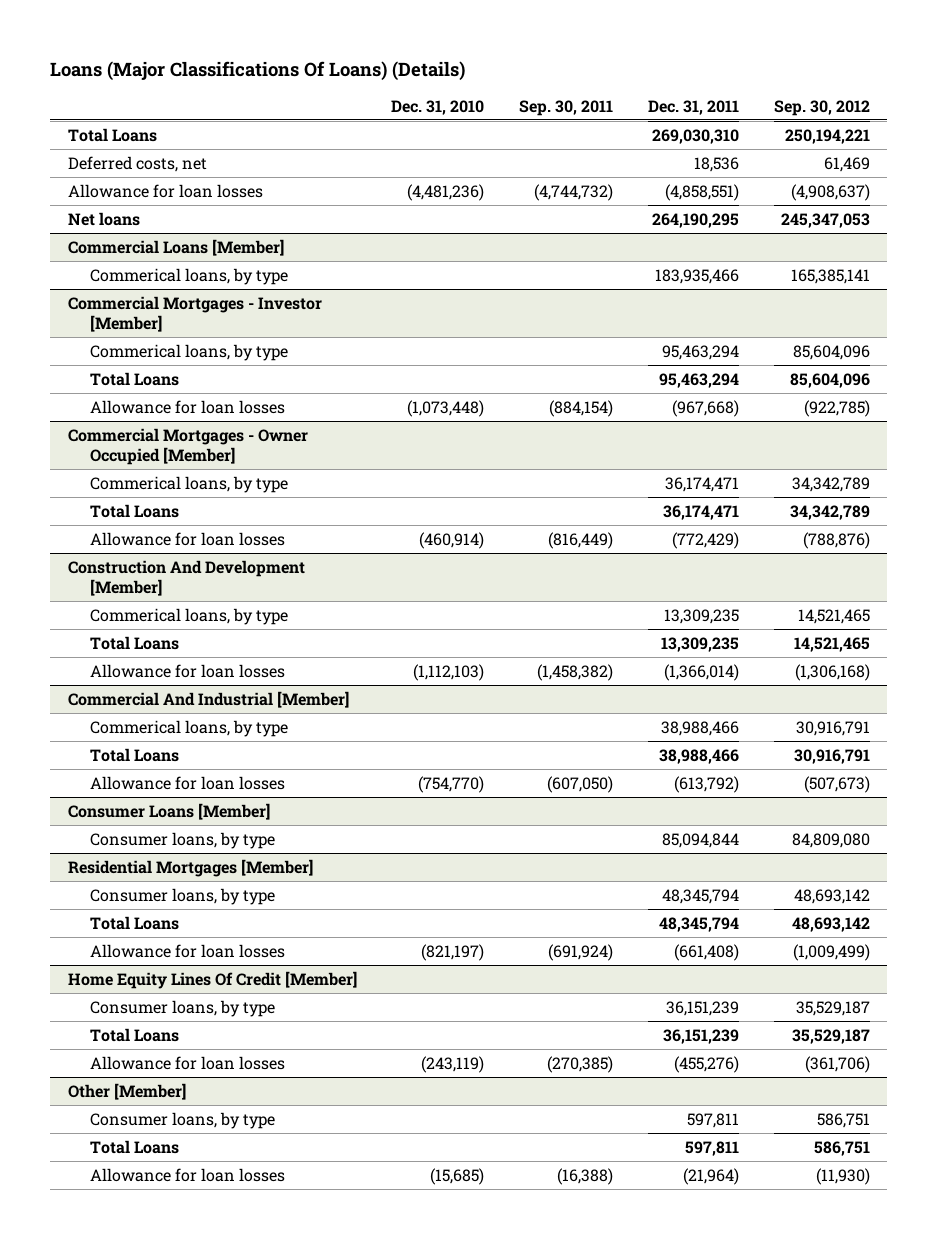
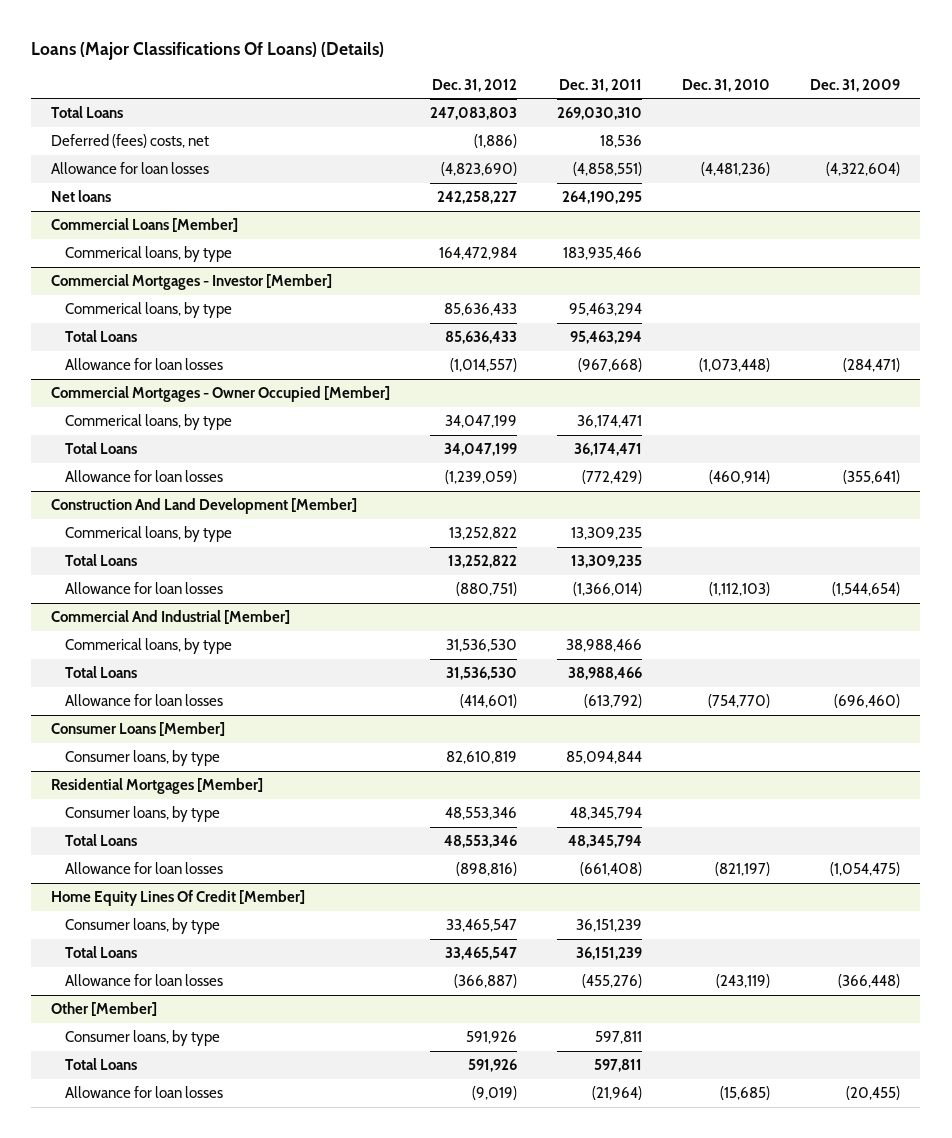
- | Dec. 31, 2010 | Sep. 30, 2011 | Dec. 31, 2011 | Sep. 30, 2012
+ | Dec. 31, 2012 | Dec. 31, 2011 | Dec. 31, 2010 | Dec. 31, 2009
- Deferred costs, net | | | 18,536 | 61,469
+ Deferred (fees) costs, net | (1,886) | 18,536 | |
- Construction And Development [Member]
+ Construction And Land Development [Member]

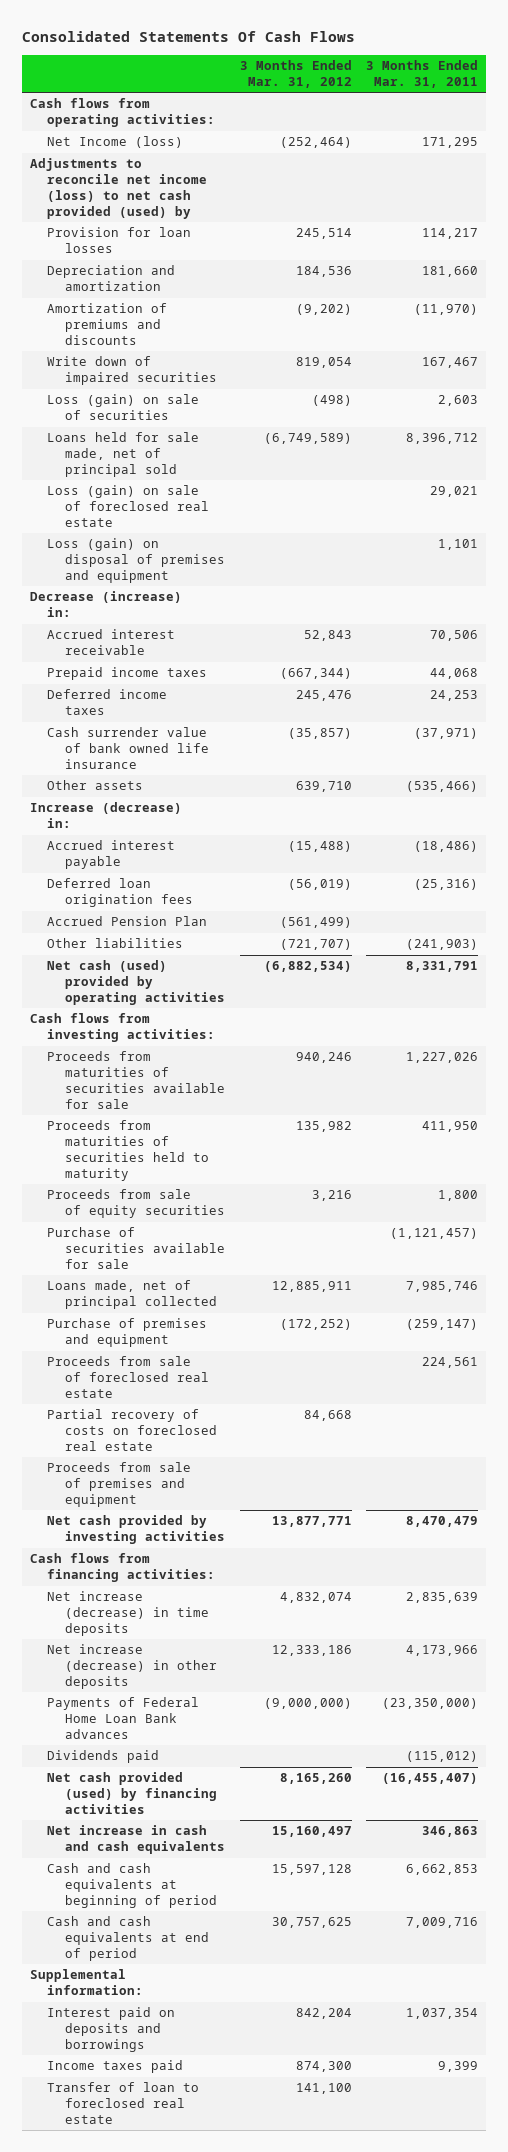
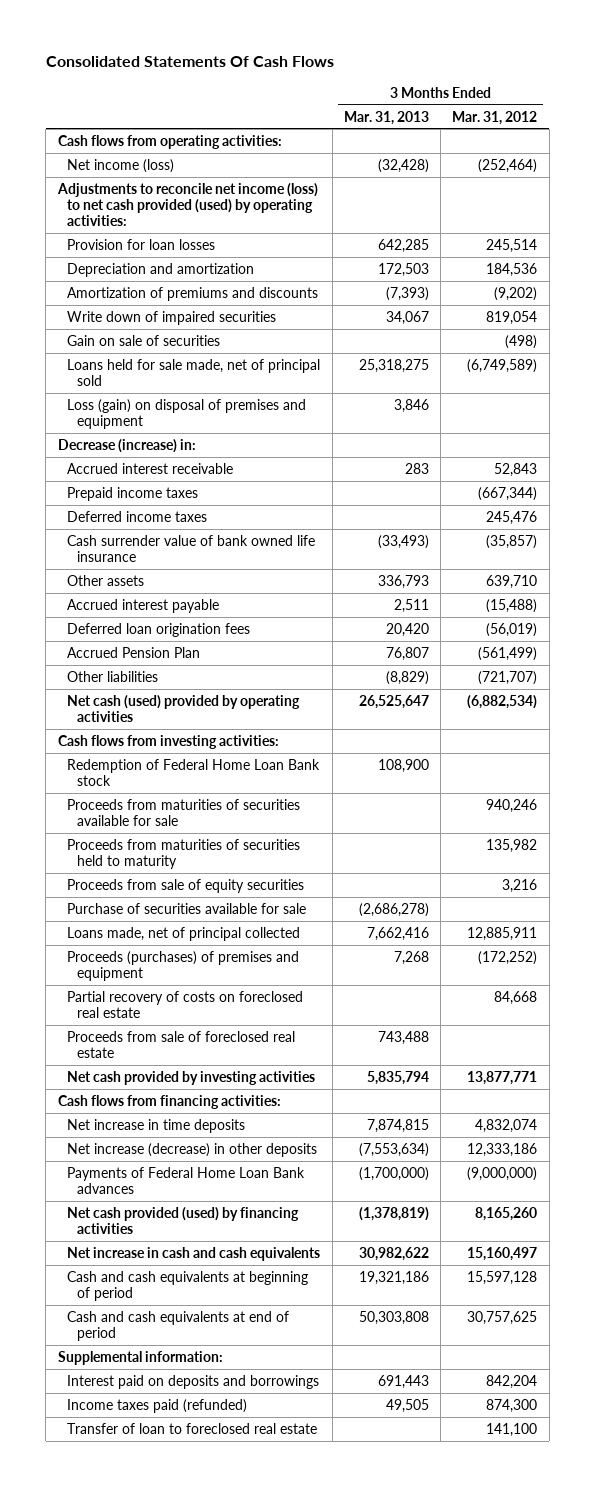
- | 3 Months Ended Mar. 31, 2012 | 3 Months Ended Mar. 31, 2011
+ | 3 Months Ended Mar. 31, 2013 | 3 Months Ended Mar. 31, 2012
- Net Income (loss) | (252,464) | 171,295
- Adjustments to reconcile net income (loss) to net cash provided (used) by
+ Net income (loss) | (32,428) | (252,464)
+ Adjustments to reconcile net income (loss) to net cash provided (used) by operating activities:
- Loss (gain) on sale of securities | (498) | 2,603
+ Gain on sale of securities | | (498)
- Loss (gain) on sale of foreclosed real estate | | 29,021
- Increase (decrease) in:
+ Redemption of Federal Home Loan Bank stock | 108,900 |
- Purchase of premises and equipment | (172,252) | (259,147)
+ Proceeds (purchases) of premises and equipment | 7,268 | (172,252)
- Proceeds from sale of premises and equipment
moved down: Proceeds from sale of foreclosed real estate | 743,488 |
- Net increase (decrease) in time deposits | 4,832,074 | 2,835,639
+ Net increase in time deposits | 7,874,815 | 4,832,074
- Dividends paid | | (115,012)
- Income taxes paid | 874,300 | 9,399
+ Income taxes paid (refunded) | 49,505 | 874,300

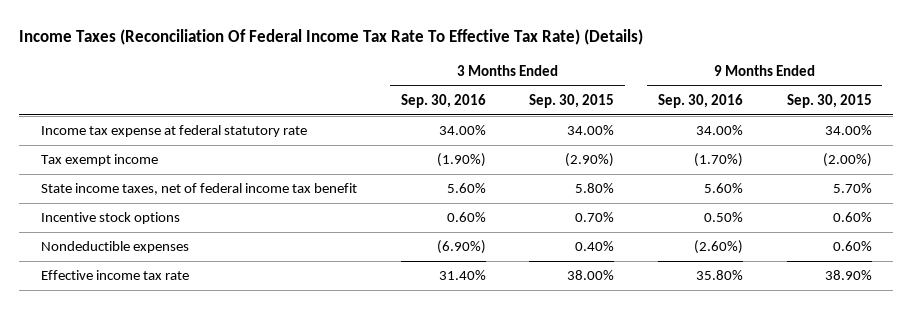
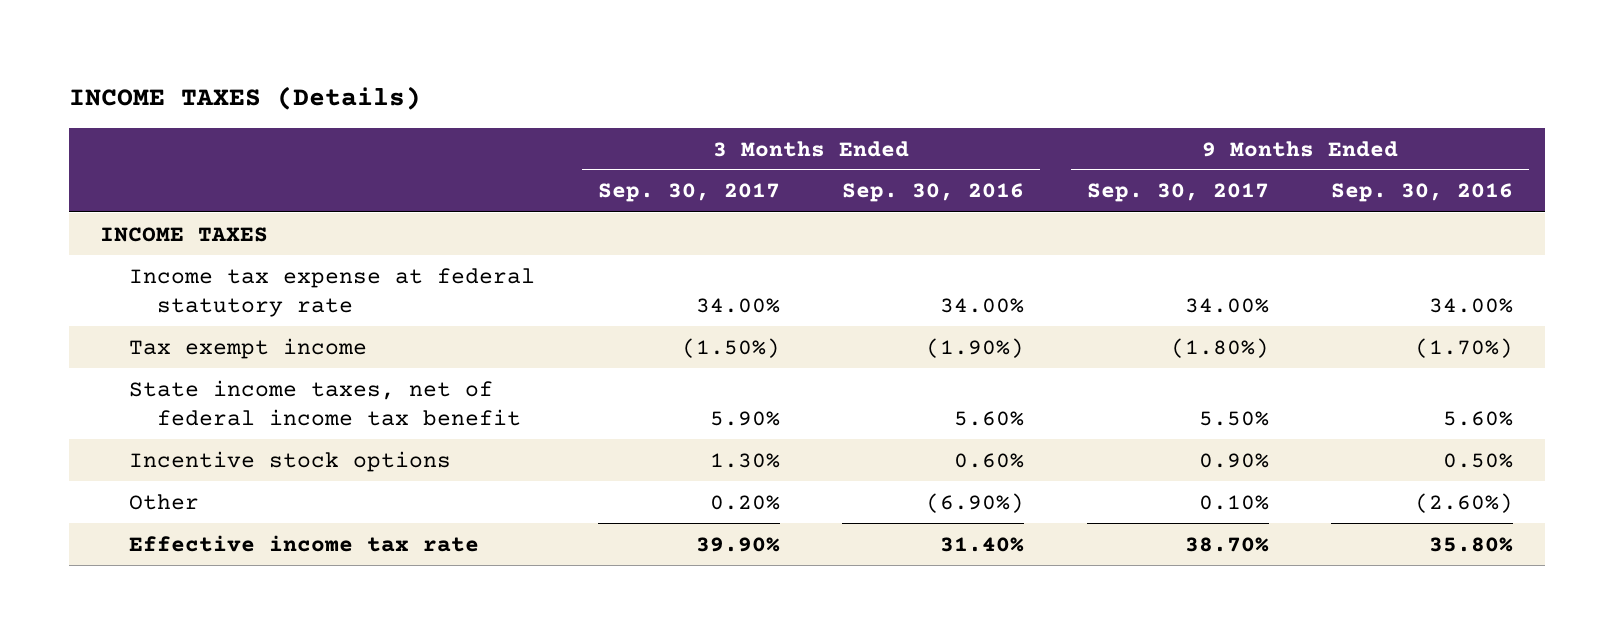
- Income Taxes (Reconciliation Of Federal Income Tax Rate To Effective Tax Rate) (Details)
+ INCOME TAXES (Details)
- | 3 Months Ended Sep. 30, 2016 | 3 Months Ended Sep. 30, 2015 | 9 Months Ended Sep. 30, 2016 | 9 Months Ended Sep. 30, 2015
+ | 3 Months Ended Sep. 30, 2017 | 3 Months Ended Sep. 30, 2016 | 9 Months Ended Sep. 30, 2017 | 9 Months Ended Sep. 30, 2016
+ INCOME TAXES
- Nondeductible expenses | (6.90%) | 0.40% | (2.60%) | 0.60%
+ Other | 0.20% | (6.90%) | 0.10% | (2.60%)

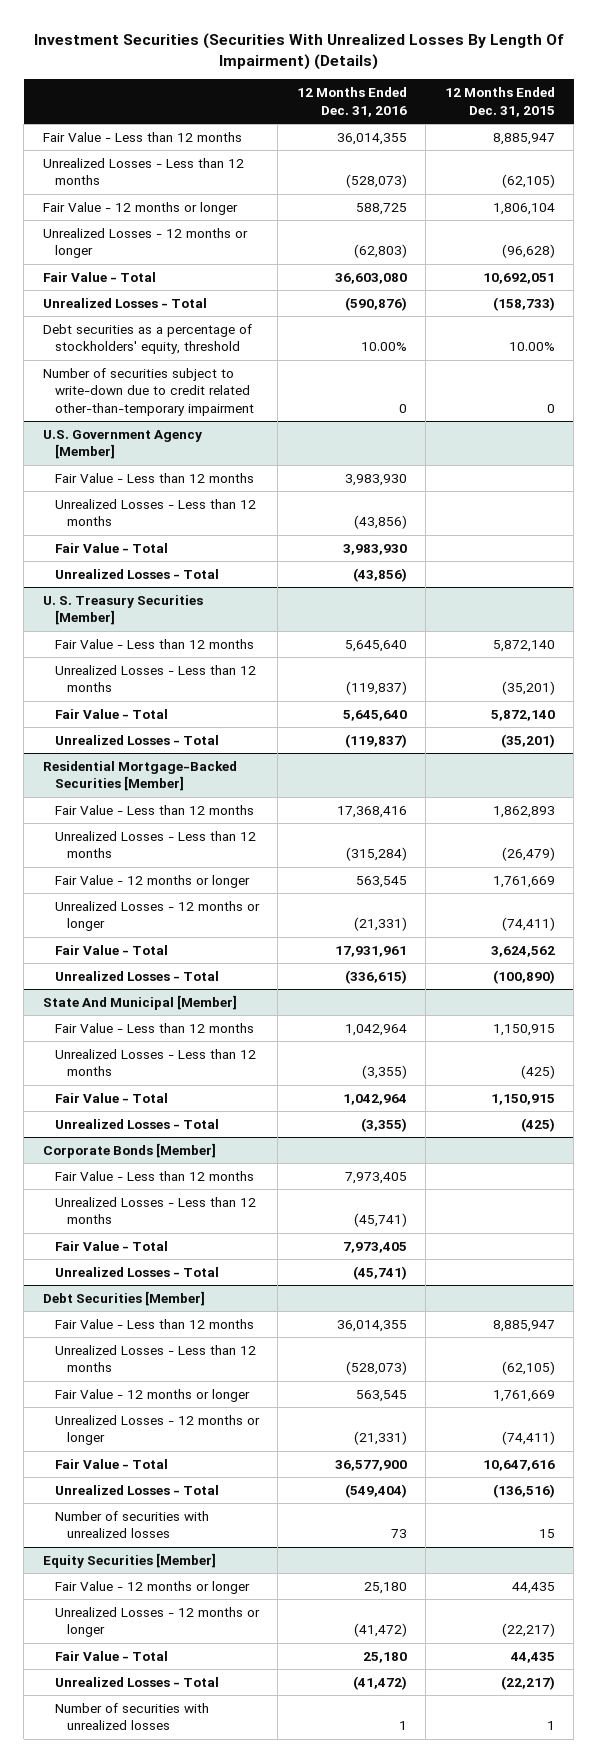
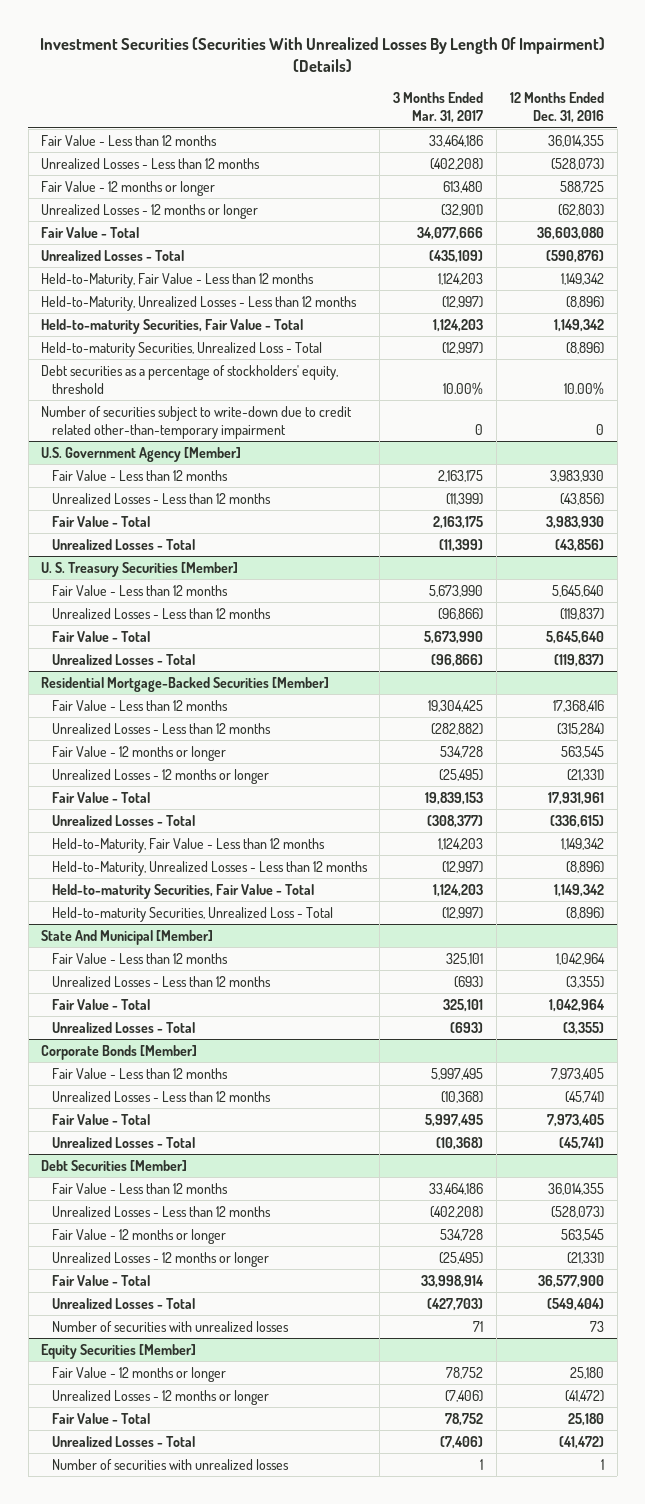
- | 12 Months Ended Dec. 31, 2016 | 12 Months Ended Dec. 31, 2015
+ | 3 Months Ended Mar. 31, 2017 | 12 Months Ended Dec. 31, 2016
+ Held-to-Maturity, Fair Value - Less than 12 months | 1,124,203 | 1,149,342
+ Held-to-Maturity, Unrealized Losses - Less than 12 months | (12,997) | (8,896)
+ Held-to-maturity Securities, Fair Value - Total | 1,124,203 | 1,149,342
+ Held-to-maturity Securities, Unrealized Loss - Total | (12,997) | (8,896)
@ Residential Mortgage-Backed Securities [Member]
+ Held-to-Maturity, Fair Value - Less than 12 months | 1,124,203 | 1,149,342
+ Held-to-Maturity, Unrealized Losses - Less than 12 months | (12,997) | (8,896)
+ Held-to-maturity Securities, Fair Value - Total | 1,124,203 | 1,149,342
+ Held-to-maturity Securities, Unrealized Loss - Total | (12,997) | (8,896)

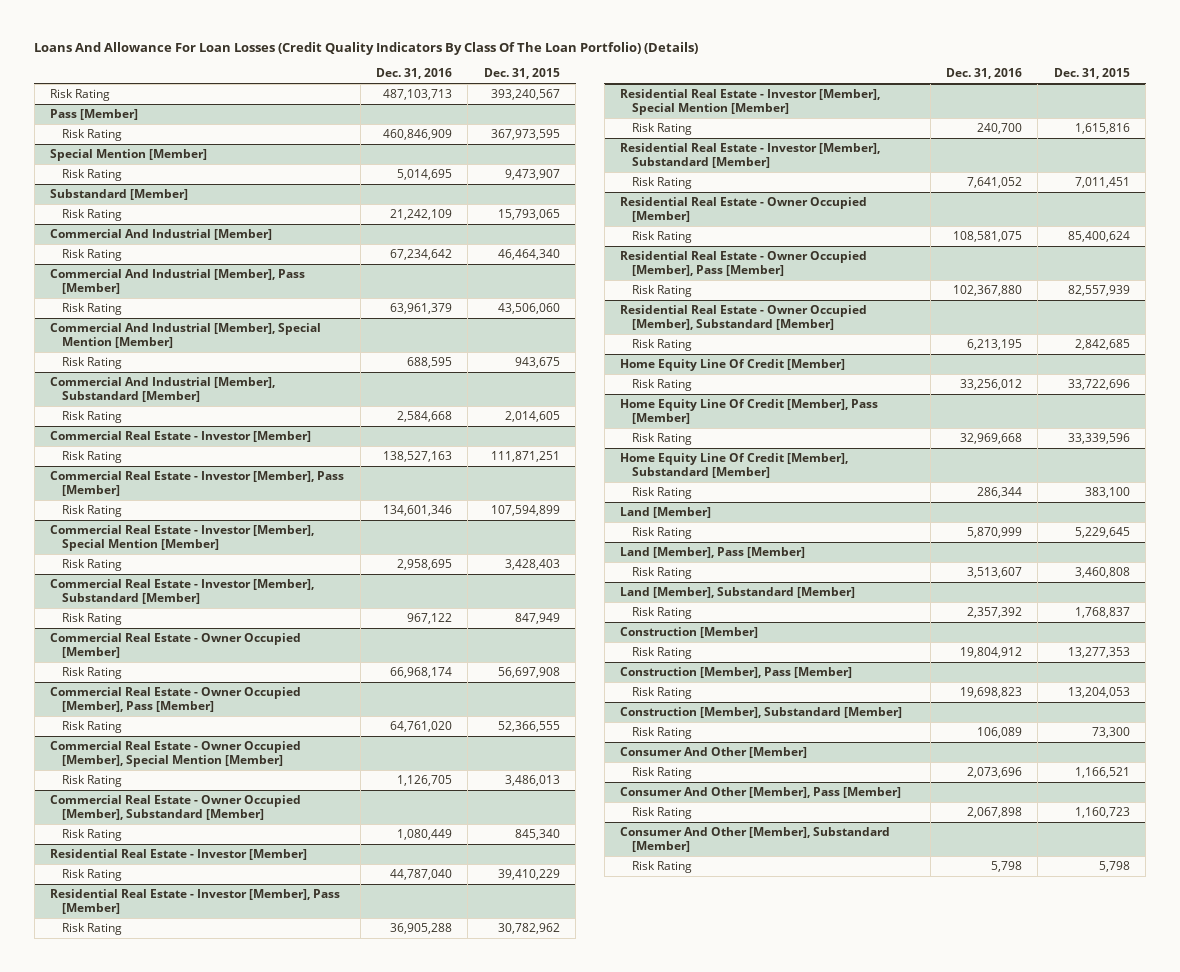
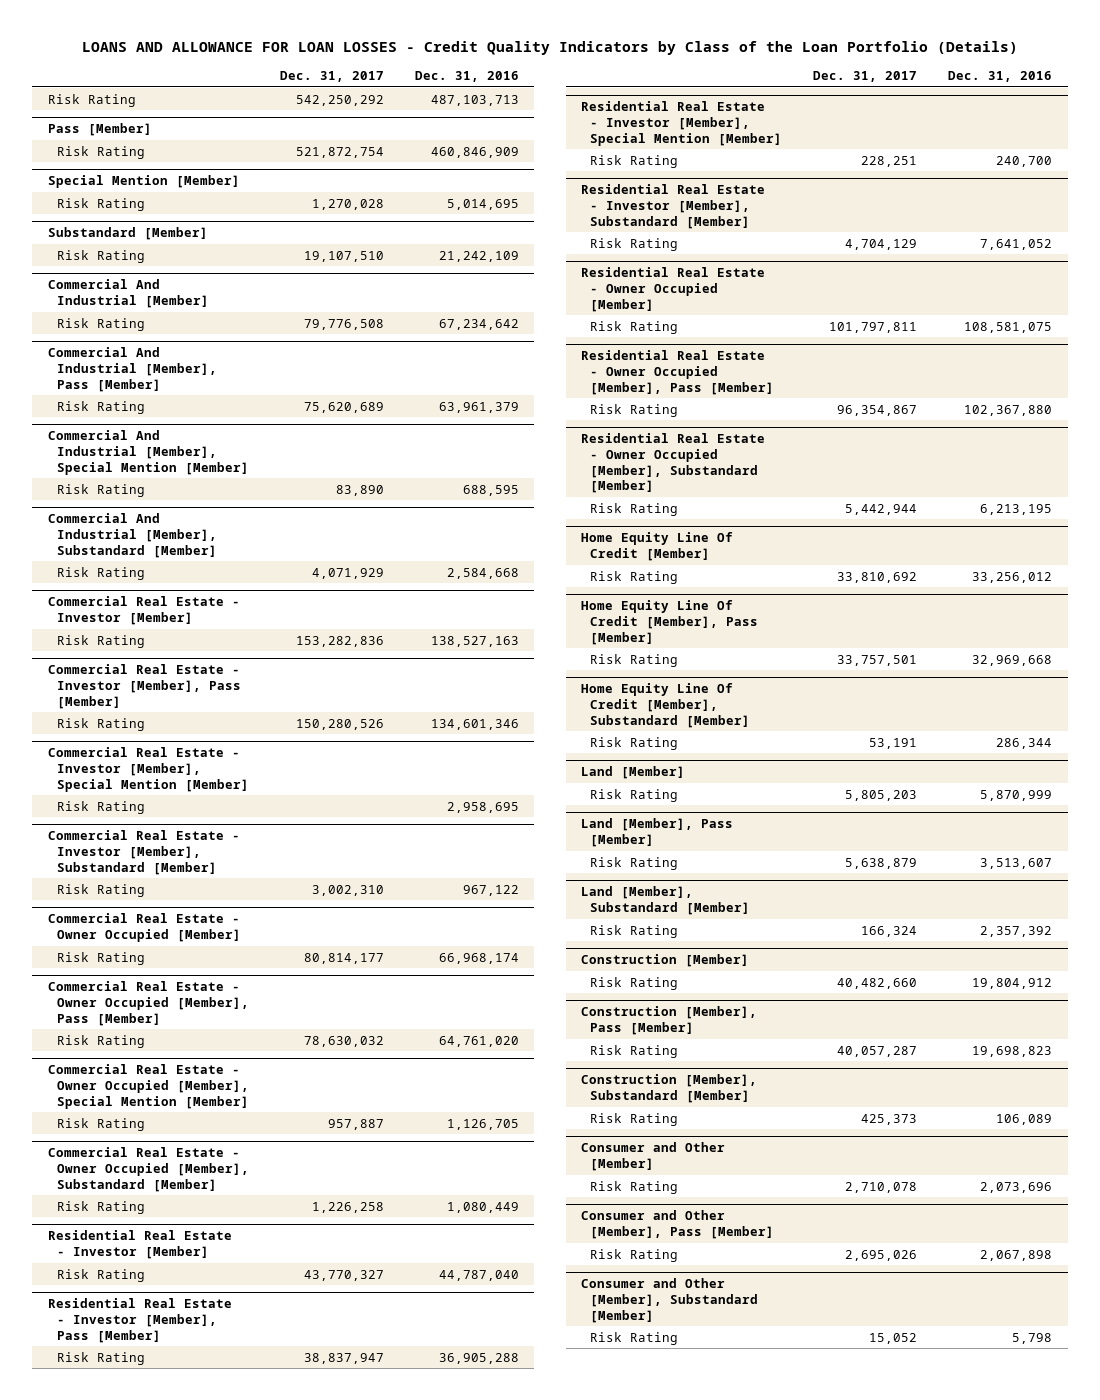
- Loans And Allowance For Loan Losses (Credit Quality Indicators By Class Of The Loan Portfolio) (Details)
+ LOANS AND ALLOWANCE FOR LOAN LOSSES - Credit Quality Indicators by Class of the Loan Portfolio (Details)
- | Dec. 31, 2016 | Dec. 31, 2015
+ | Dec. 31, 2017 | Dec. 31, 2016
- Consumer And Other [Member]
+ Consumer and Other [Member]
- Consumer And Other [Member], Pass [Member]
+ Consumer and Other [Member], Pass [Member]
- Consumer And Other [Member], Substandard [Member]
+ Consumer and Other [Member], Substandard [Member]

